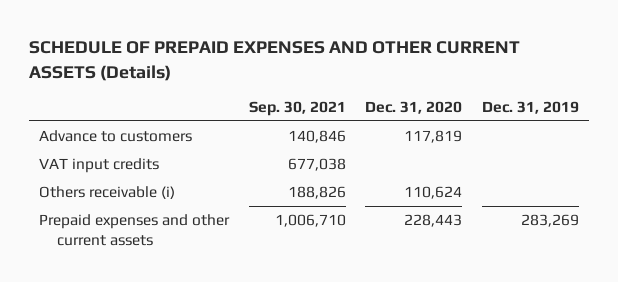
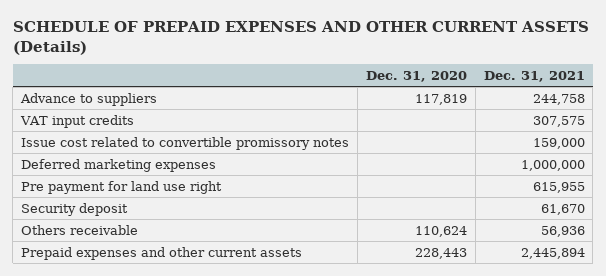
- | Sep. 30, 2021 | Dec. 31, 2020 | Dec. 31, 2019
+ | Dec. 31, 2020 | Dec. 31, 2021
- Advance to customers | 140,846 | 117,819 |
+ Advance to suppliers | 117,819 | 244,758
- Others receivable (i) | 188,826 | 110,624 |
+ Issue cost related to convertible promissory notes | | 159,000
+ Deferred marketing expenses | | 1,000,000
+ Pre payment for land use right | | 615,955
+ Security deposit | | 61,670
+ Others receivable | 110,624 | 56,936

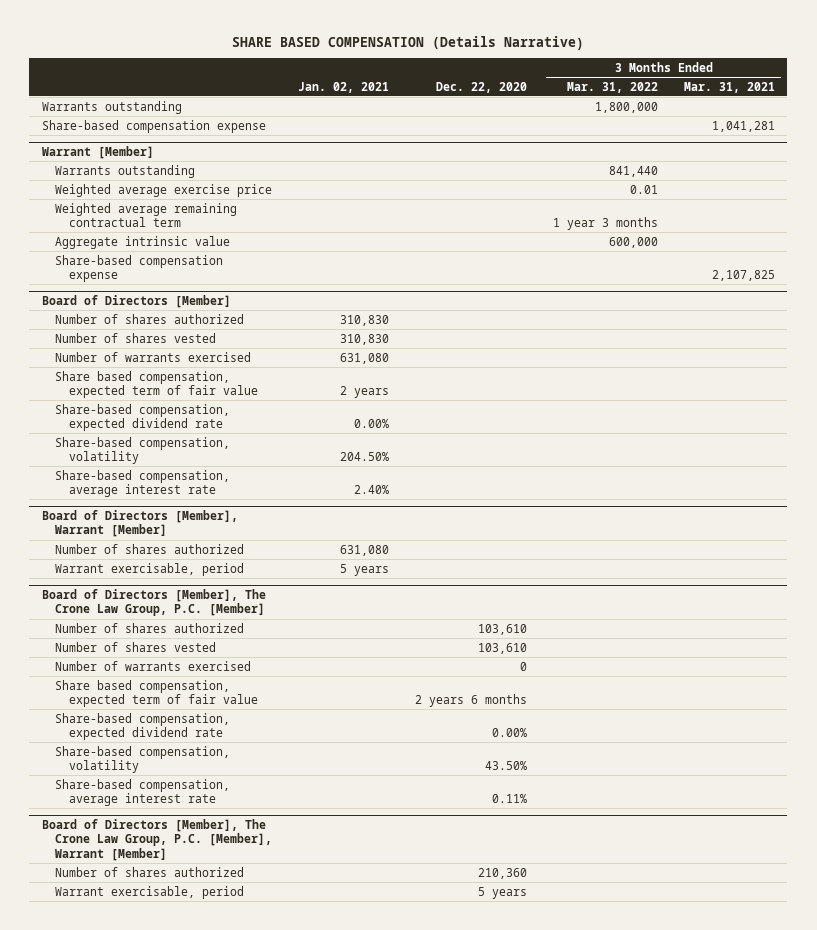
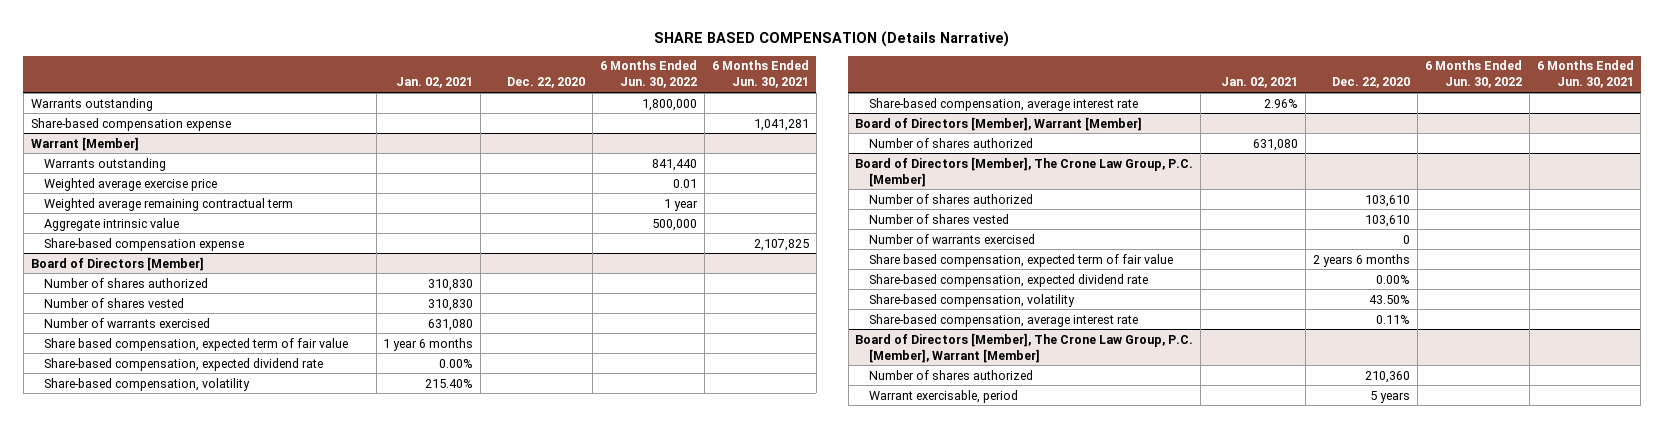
- | Jan. 02, 2021 | Dec. 22, 2020 | 3 Months Ended Mar. 31, 2022 | 3 Months Ended Mar. 31, 2021
+ | Jan. 02, 2021 | Dec. 22, 2020 | 6 Months Ended Jun. 30, 2022 | 6 Months Ended Jun. 30, 2021
@ Board of Directors [Member]
- Share based compensation, expected term of fair value | 2 years | | |
+ Share based compensation, expected term of fair value | 1 year 6 months | | |
- Share-based compensation, volatility | 204.50% | | |
- Share-based compensation, average interest rate | 2.40% | | |
+ Share-based compensation, volatility | 215.40% | | |
+ Share-based compensation, average interest rate | 2.96% | | |
@ Board of Directors [Member], Warrant [Member]
- Warrant exercisable, period | 5 years | | |

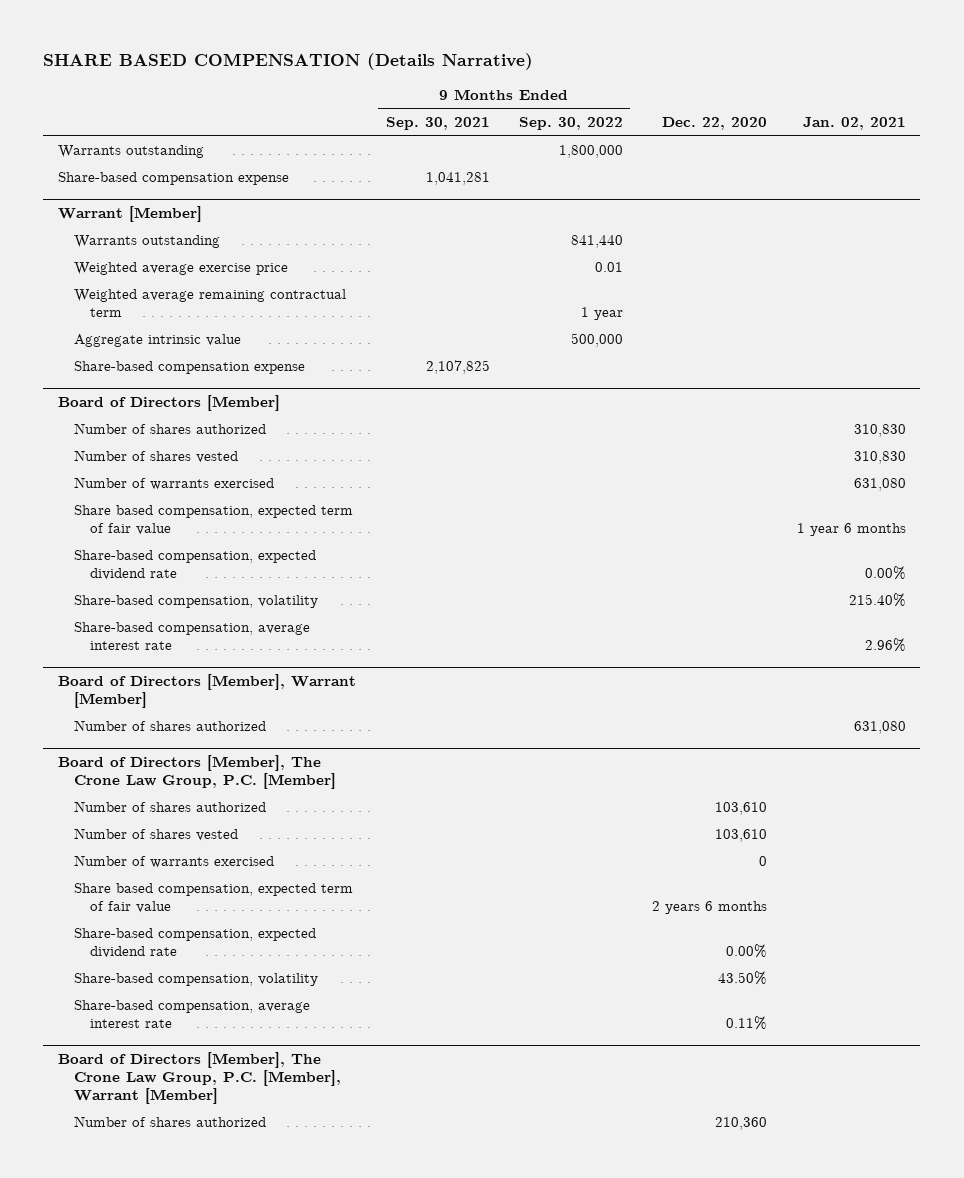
- | Jan. 02, 2021 | Dec. 22, 2020 | 6 Months Ended Jun. 30, 2022 | 6 Months Ended Jun. 30, 2021
+ | 9 Months Ended Sep. 30, 2021 | 9 Months Ended Sep. 30, 2022 | Dec. 22, 2020 | Jan. 02, 2021
@ Board of Directors [Member], The Crone Law Group, P.C. [Member], Warrant [Member]
- Warrant exercisable, period | | 5 years | |

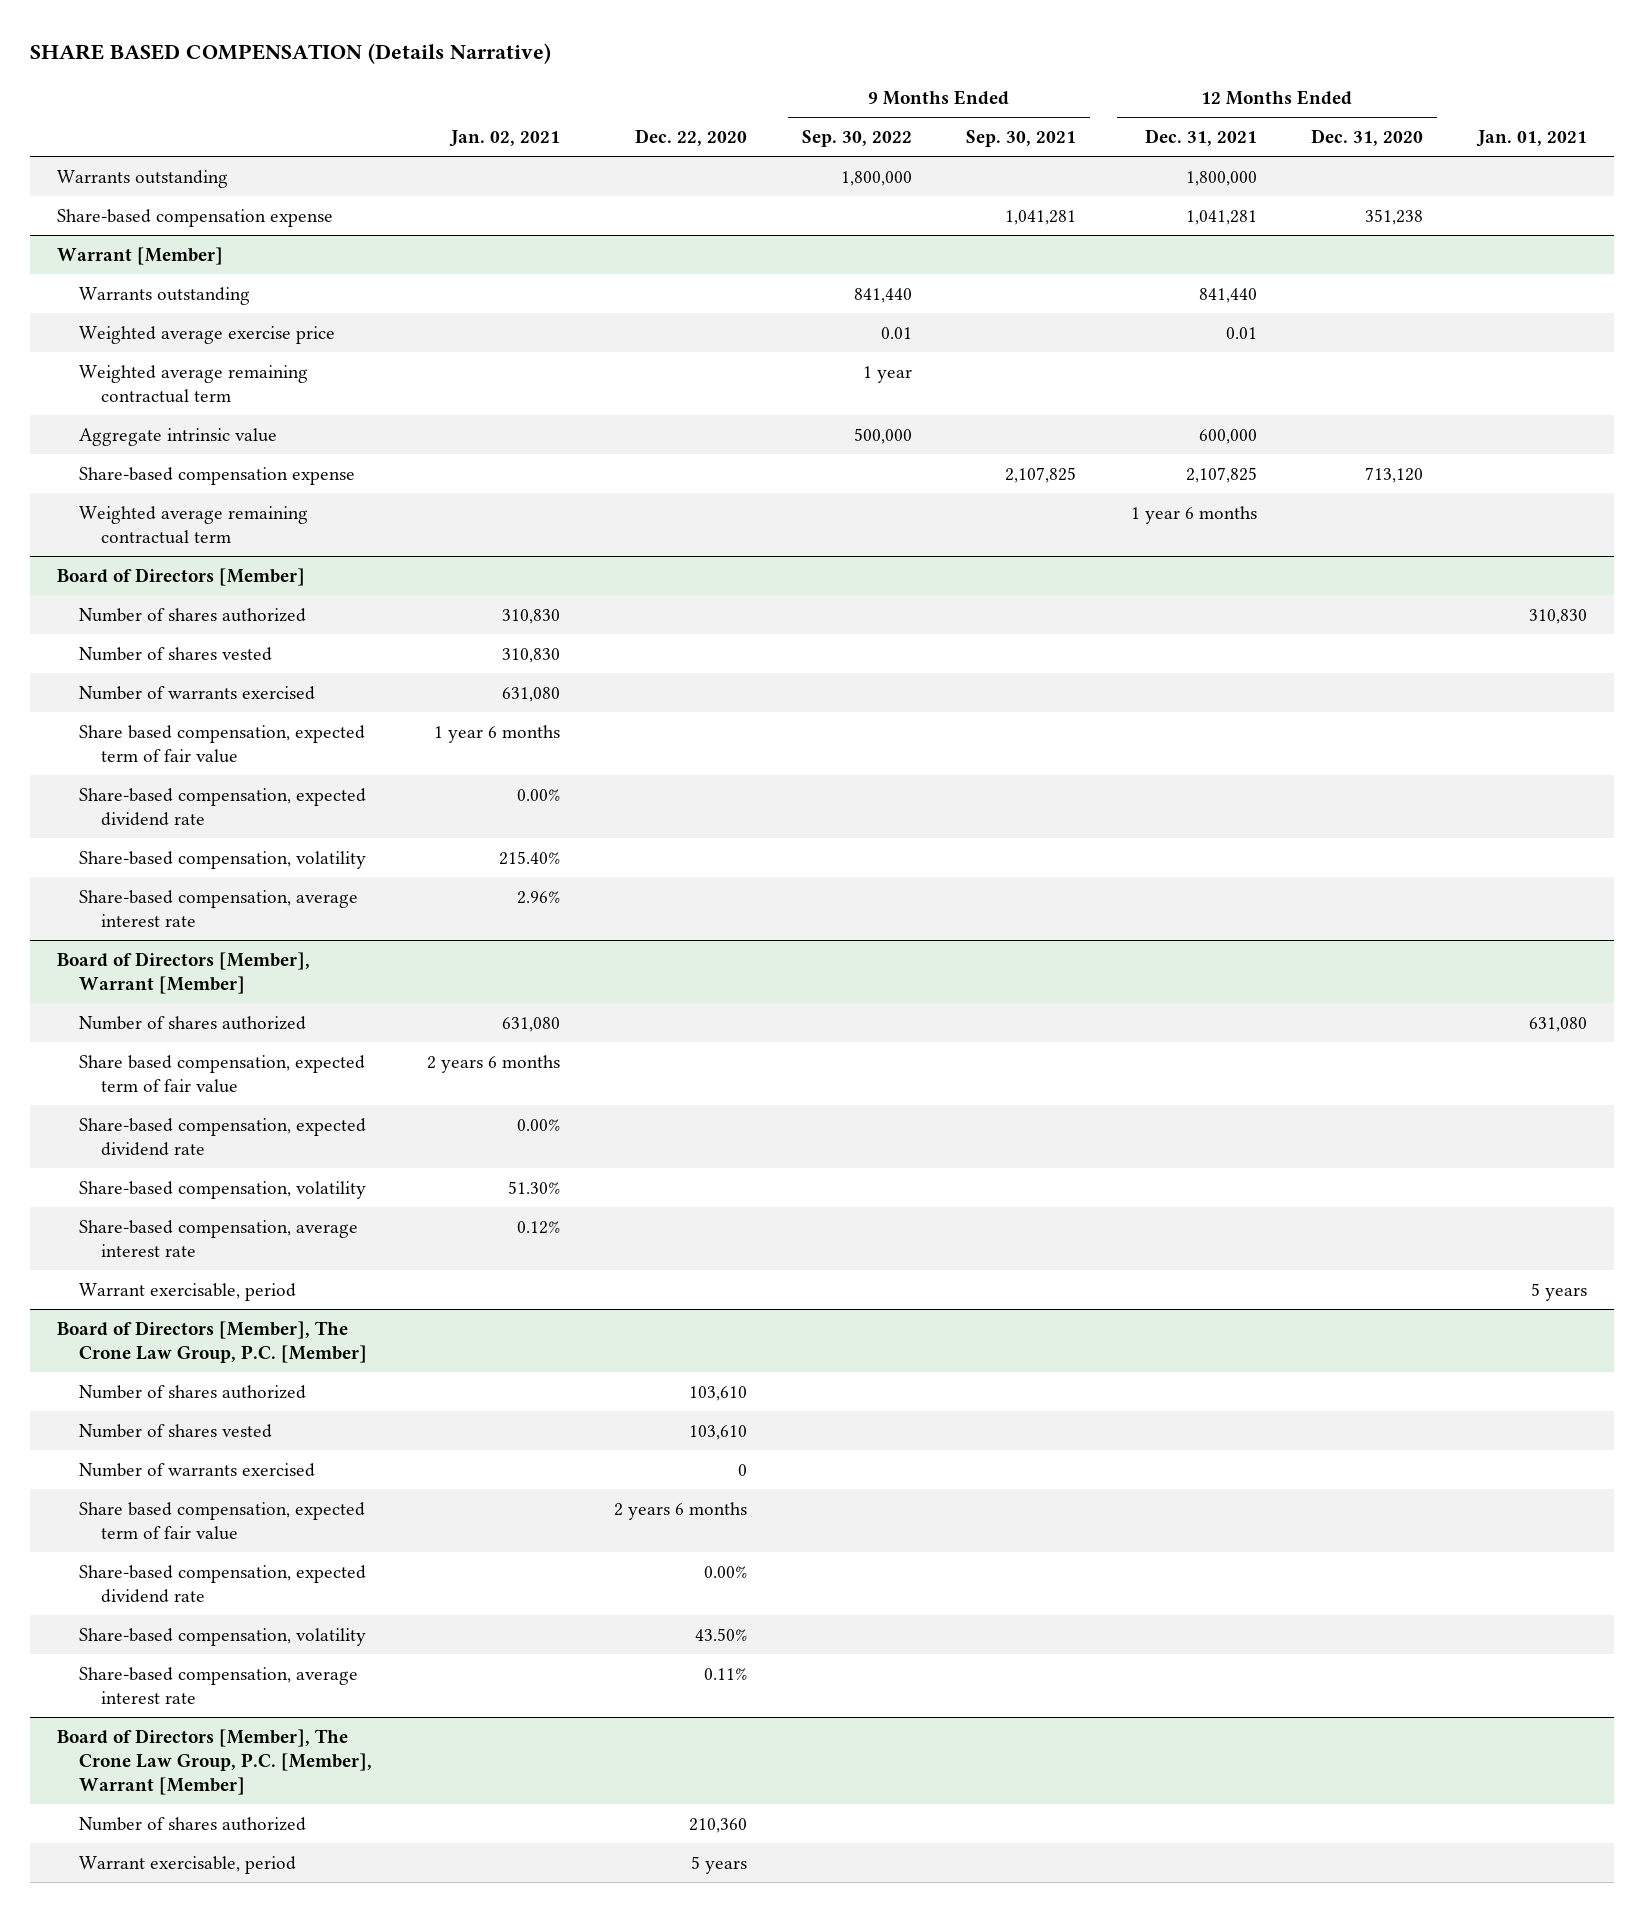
- | 9 Months Ended Sep. 30, 2021 | 9 Months Ended Sep. 30, 2022 | Dec. 22, 2020 | Jan. 02, 2021
+ | Jan. 02, 2021 | Dec. 22, 2020 | 9 Months Ended Sep. 30, 2022 | 9 Months Ended Sep. 30, 2021 | 12 Months Ended Dec. 31, 2021 | 12 Months Ended Dec. 31, 2020 | Jan. 01, 2021
@ Warrant [Member]
+ Weighted average remaining contractual term | | | | | 1 year 6 months | |
@ Board of Directors [Member], Warrant [Member]
+ Share based compensation, expected term of fair value | 2 years 6 months | | | | | |
+ Share-based compensation, expected dividend rate | 0.00% | | | | | |
+ Share-based compensation, volatility | 51.30% | | | | | |
+ Share-based compensation, average interest rate | 0.12% | | | | | |
+ Warrant exercisable, period | | | | | | | 5 years
@ Board of Directors [Member], The Crone Law Group, P.C. [Member], Warrant [Member]
+ Warrant exercisable, period | | 5 years | | | | |

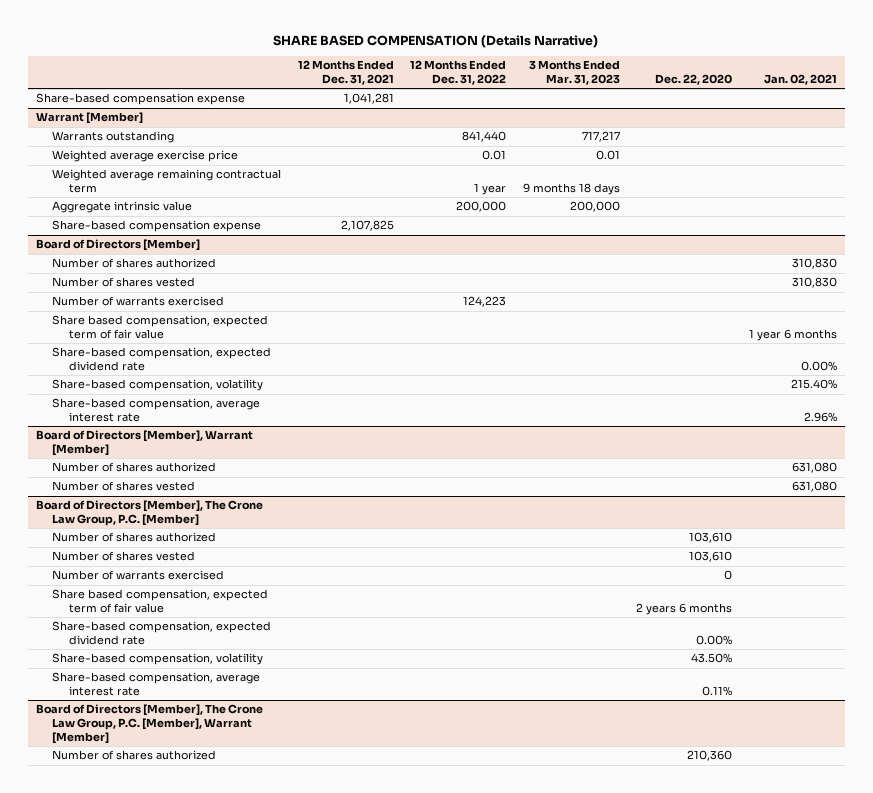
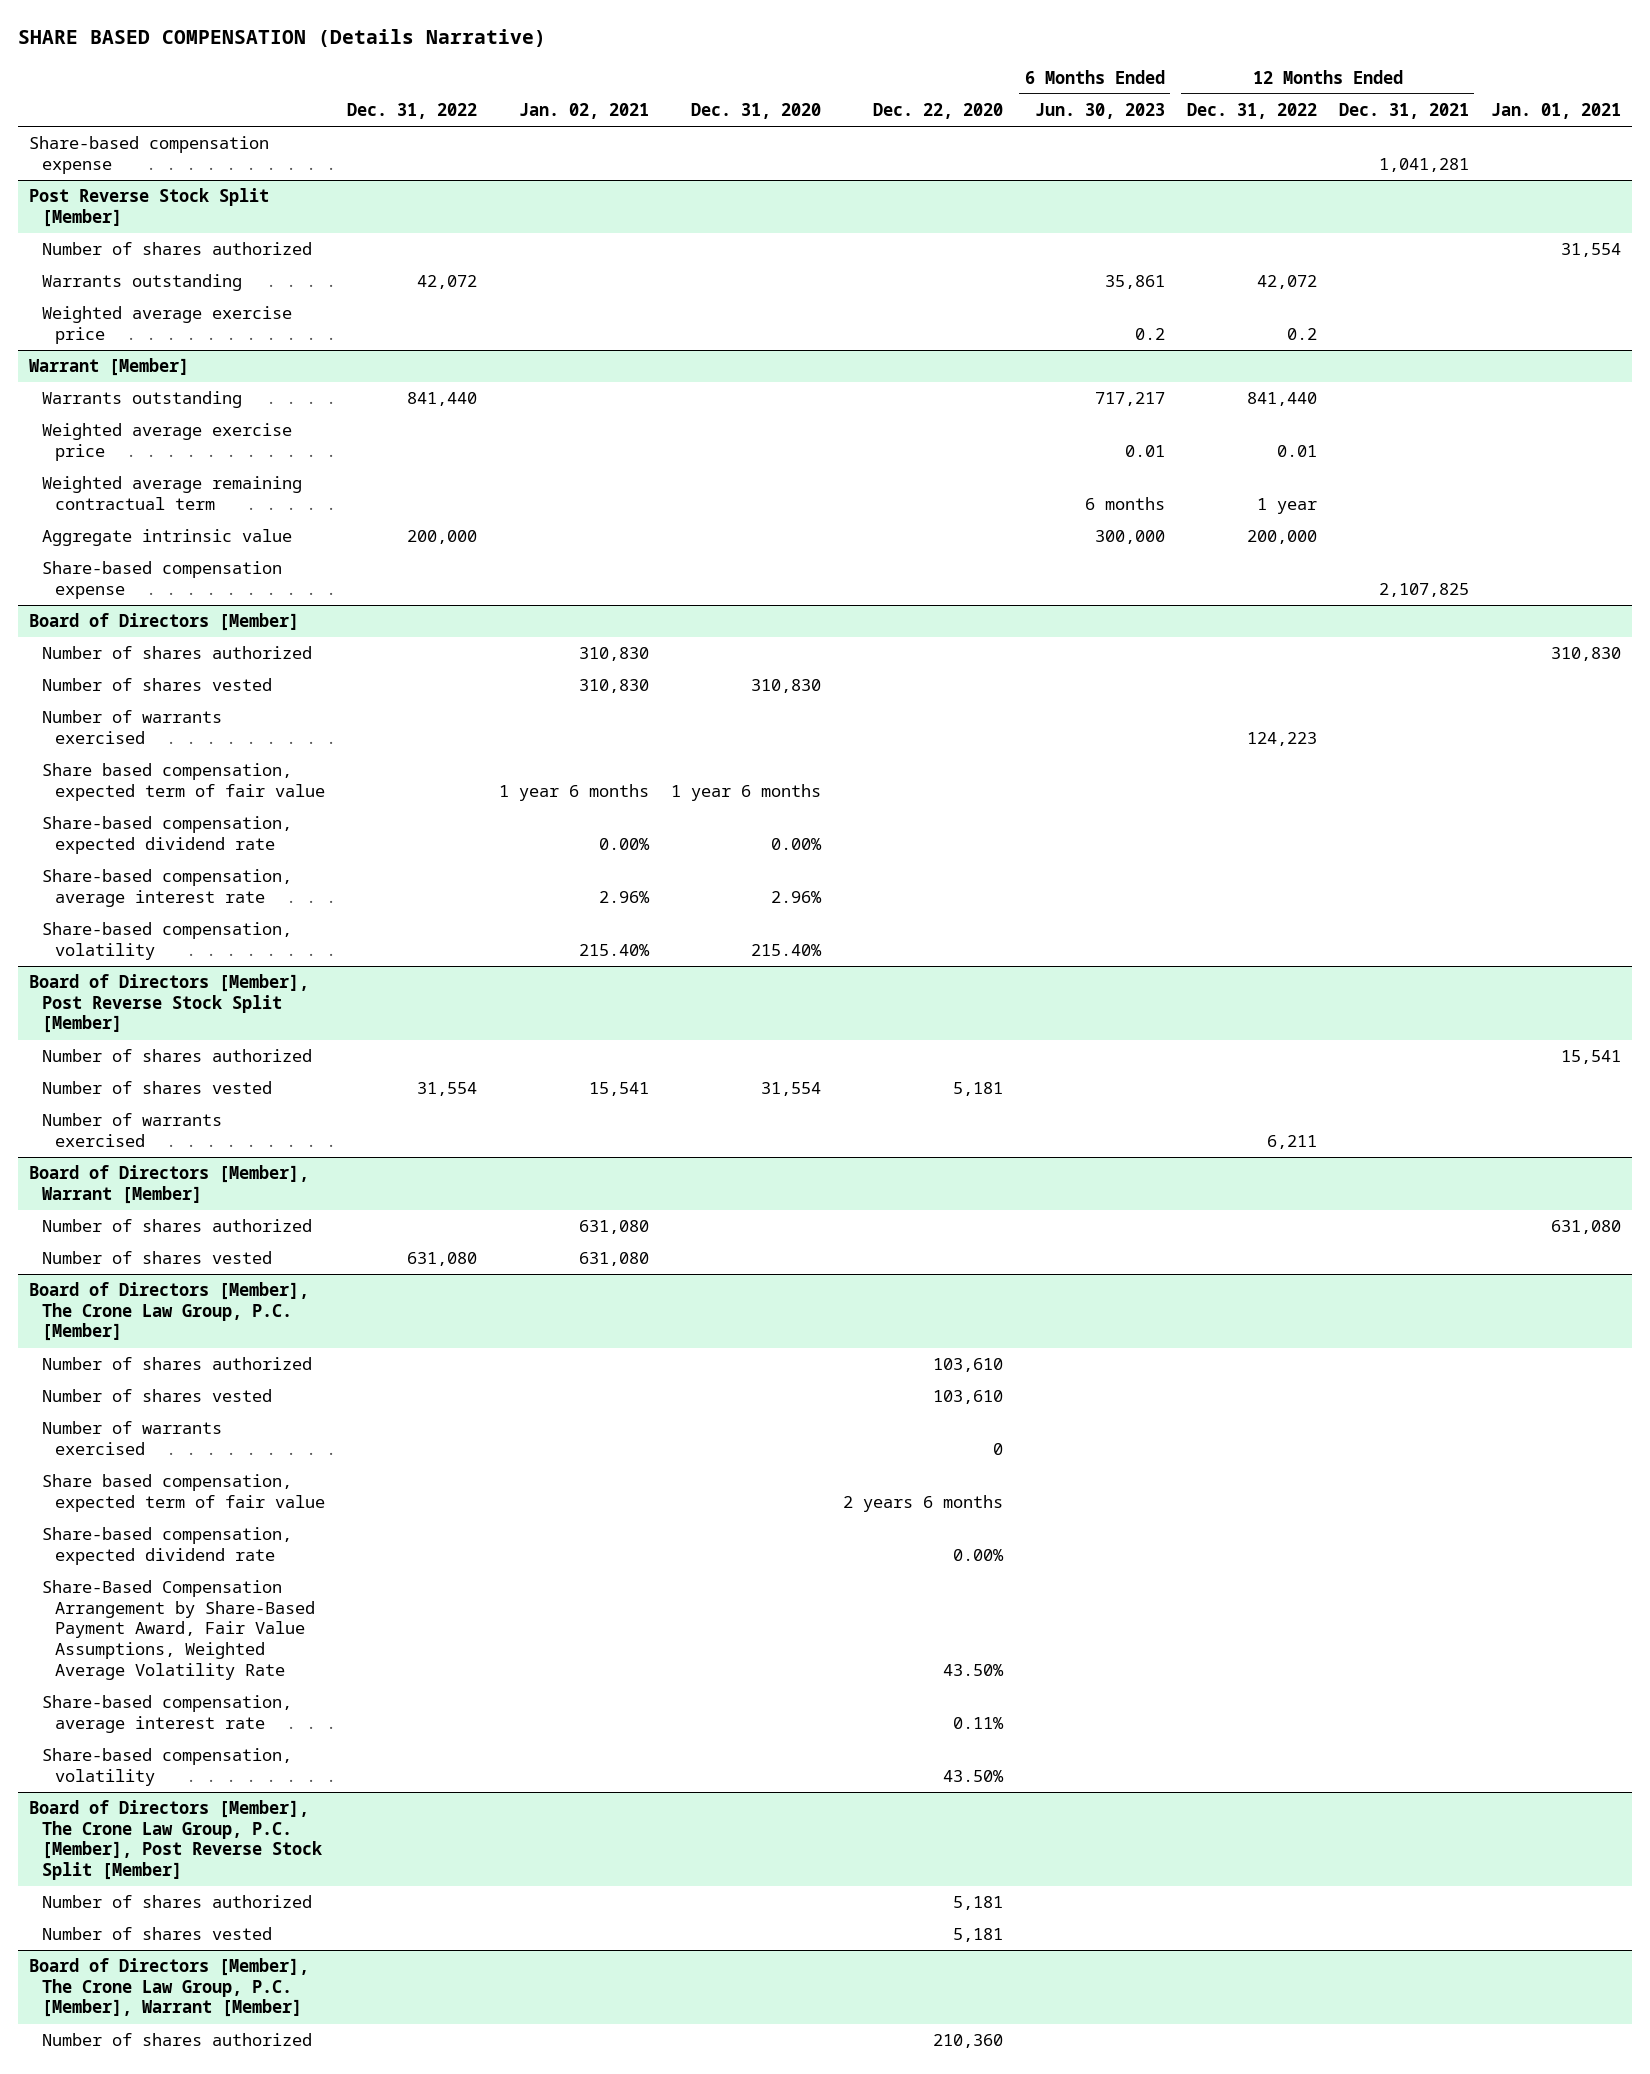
- | 12 Months Ended Dec. 31, 2021 | 12 Months Ended Dec. 31, 2022 | 3 Months Ended Mar. 31, 2023 | Dec. 22, 2020 | Jan. 02, 2021
+ | Dec. 31, 2022 | Jan. 02, 2021 | Dec. 31, 2020 | Dec. 22, 2020 | 6 Months Ended Jun. 30, 2023 | 12 Months Ended Dec. 31, 2022 | 12 Months Ended Dec. 31, 2021 | Jan. 01, 2021
+ Post Reverse Stock Split [Member]
+ Number of shares authorized | | | | | | | | 31,554
+ Warrants outstanding | 42,072 | | | | 35,861 | 42,072 | |
+ Weighted average exercise price | | | | | 0.2 | 0.2 | |
@ Board of Directors [Member]
moved down: Share-based compensation, volatility | | 215.40% | 215.40% | | | | |
+ Board of Directors [Member], Post Reverse Stock Split [Member]
+ Number of shares authorized | | | | | | | | 15,541
+ Number of shares vested | 31,554 | 15,541 | 31,554 | 5,181 | | | |
+ Number of warrants exercised | | | | | | 6,211 | |
@ Board of Directors [Member], The Crone Law Group, P.C. [Member]
+ Share-Based Compensation Arrangement by Share-Based Payment Award, Fair Value Assumptions, Weighted Average Volatility Rate | | | | 43.50% | | | |
moved down: Share-based compensation, volatility | | | | 43.50% | | | |
+ Board of Directors [Member], The Crone Law Group, P.C. [Member], Post Reverse Stock Split [Member]
+ Number of shares authorized | | | | 5,181 | | | |
+ Number of shares vested | | | | 5,181 | | | |

